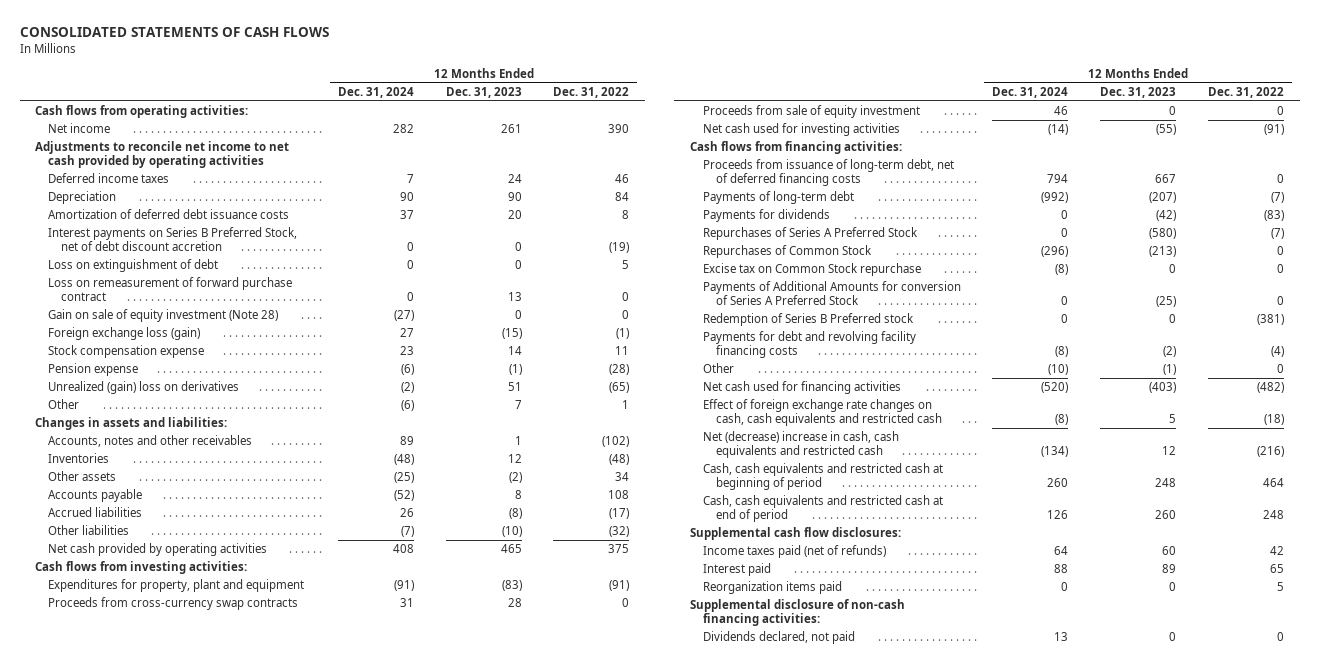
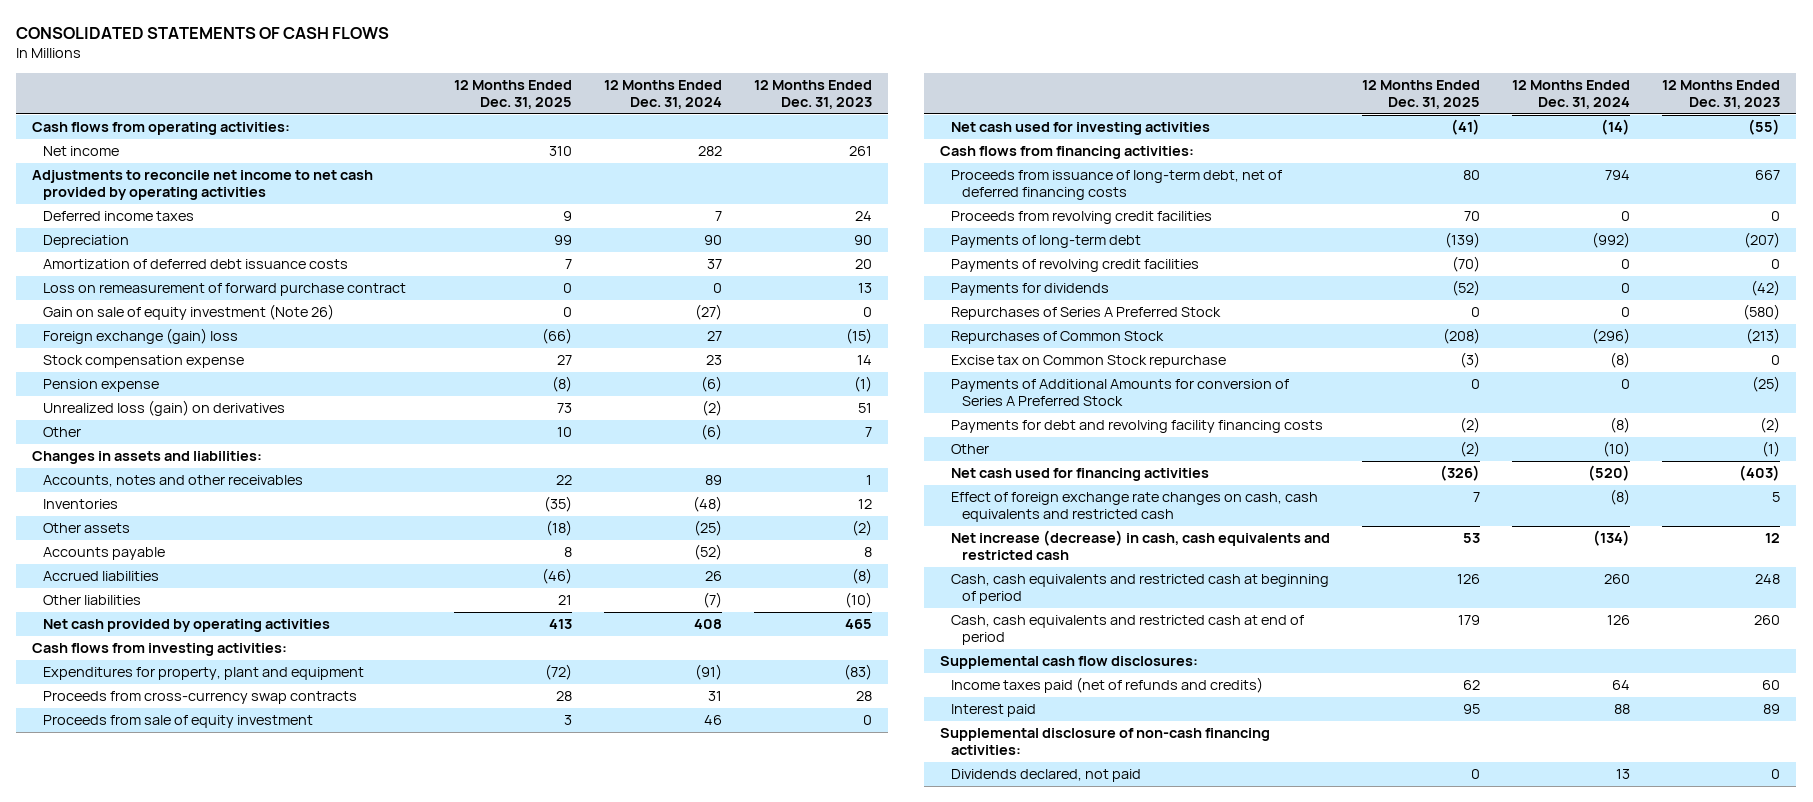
- | 12 Months Ended Dec. 31, 2024 | 12 Months Ended Dec. 31, 2023 | 12 Months Ended Dec. 31, 2022
+ | 12 Months Ended Dec. 31, 2025 | 12 Months Ended Dec. 31, 2024 | 12 Months Ended Dec. 31, 2023
- Interest payments on Series B Preferred Stock, net of debt discount accretion | 0 | 0 | (19)
- Loss on extinguishment of debt | 0 | 0 | 5
- Gain on sale of equity investment (Note 28) | (27) | 0 | 0
- Foreign exchange loss (gain) | 27 | (15) | (1)
+ Gain on sale of equity investment (Note 26) | 0 | (27) | 0
+ Foreign exchange (gain) loss | (66) | 27 | (15)
- Unrealized (gain) loss on derivatives | (2) | 51 | (65)
+ Unrealized loss (gain) on derivatives | 73 | (2) | 51
+ Proceeds from revolving credit facilities | 70 | 0 | 0
+ Payments of revolving credit facilities | (70) | 0 | 0
- Redemption of Series B Preferred stock | 0 | 0 | (381)
- Net (decrease) increase in cash, cash equivalents and restricted cash | (134) | 12 | (216)
+ Net increase (decrease) in cash, cash equivalents and restricted cash | 53 | (134) | 12
- Income taxes paid (net of refunds) | 64 | 60 | 42
+ Income taxes paid (net of refunds and credits) | 62 | 64 | 60
- Reorganization items paid | 0 | 0 | 5

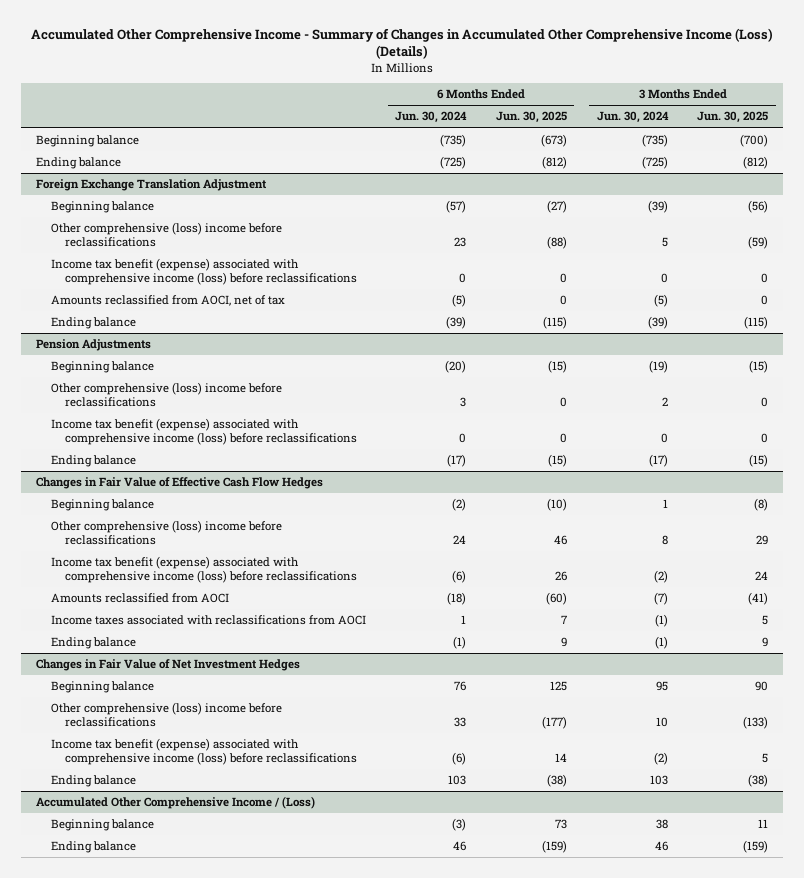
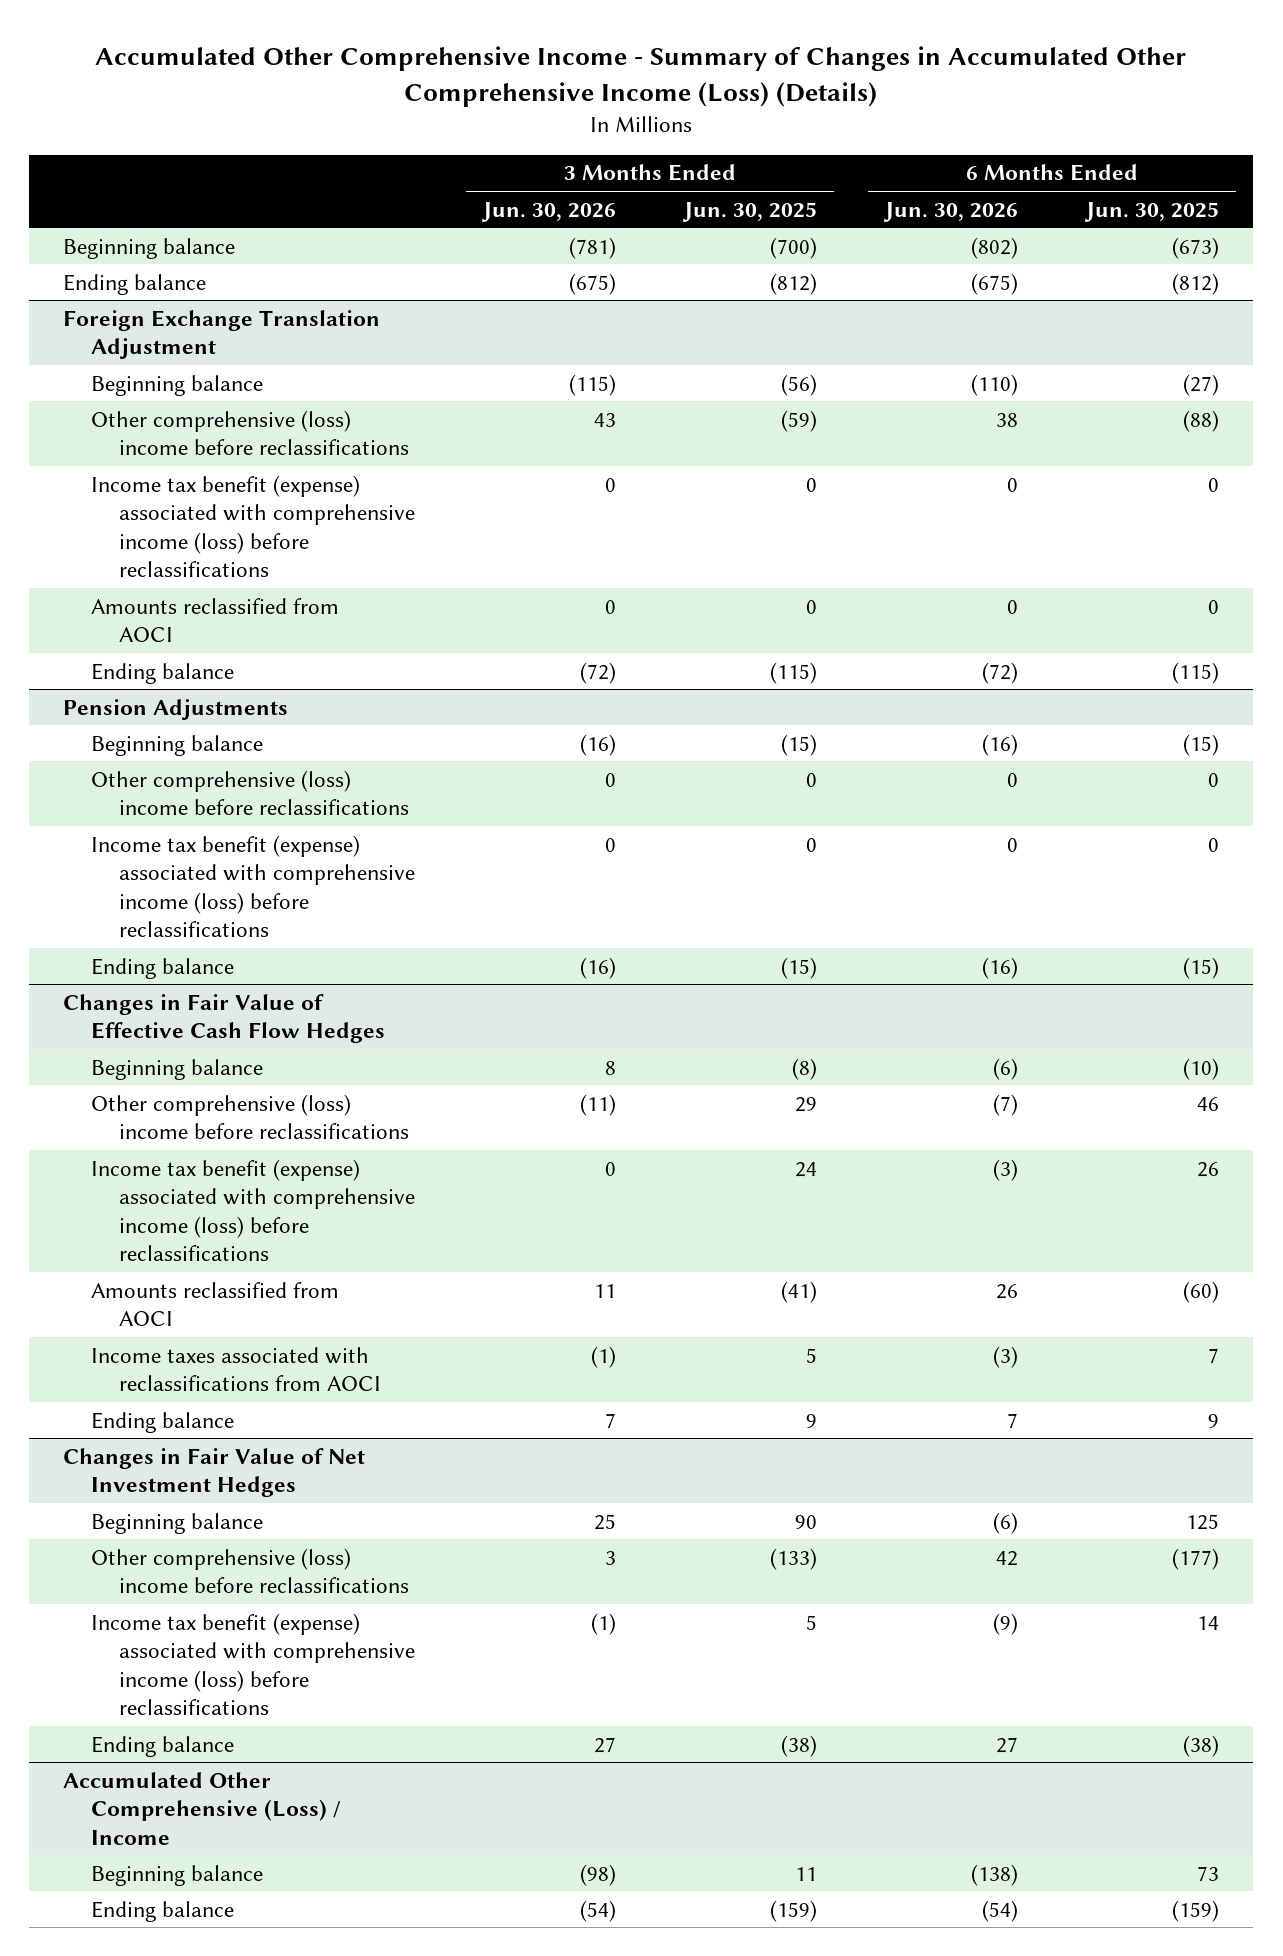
- | 6 Months Ended Jun. 30, 2024 | 6 Months Ended Jun. 30, 2025 | 3 Months Ended Jun. 30, 2024 | 3 Months Ended Jun. 30, 2025
+ | 3 Months Ended Jun. 30, 2026 | 3 Months Ended Jun. 30, 2025 | 6 Months Ended Jun. 30, 2026 | 6 Months Ended Jun. 30, 2025
@ Foreign Exchange Translation Adjustment
- Amounts reclassified from AOCI, net of tax | (5) | 0 | (5) | 0
+ Amounts reclassified from AOCI | 0 | 0 | 0 | 0
- Accumulated Other Comprehensive Income / (Loss)
+ Accumulated Other Comprehensive (Loss) / Income

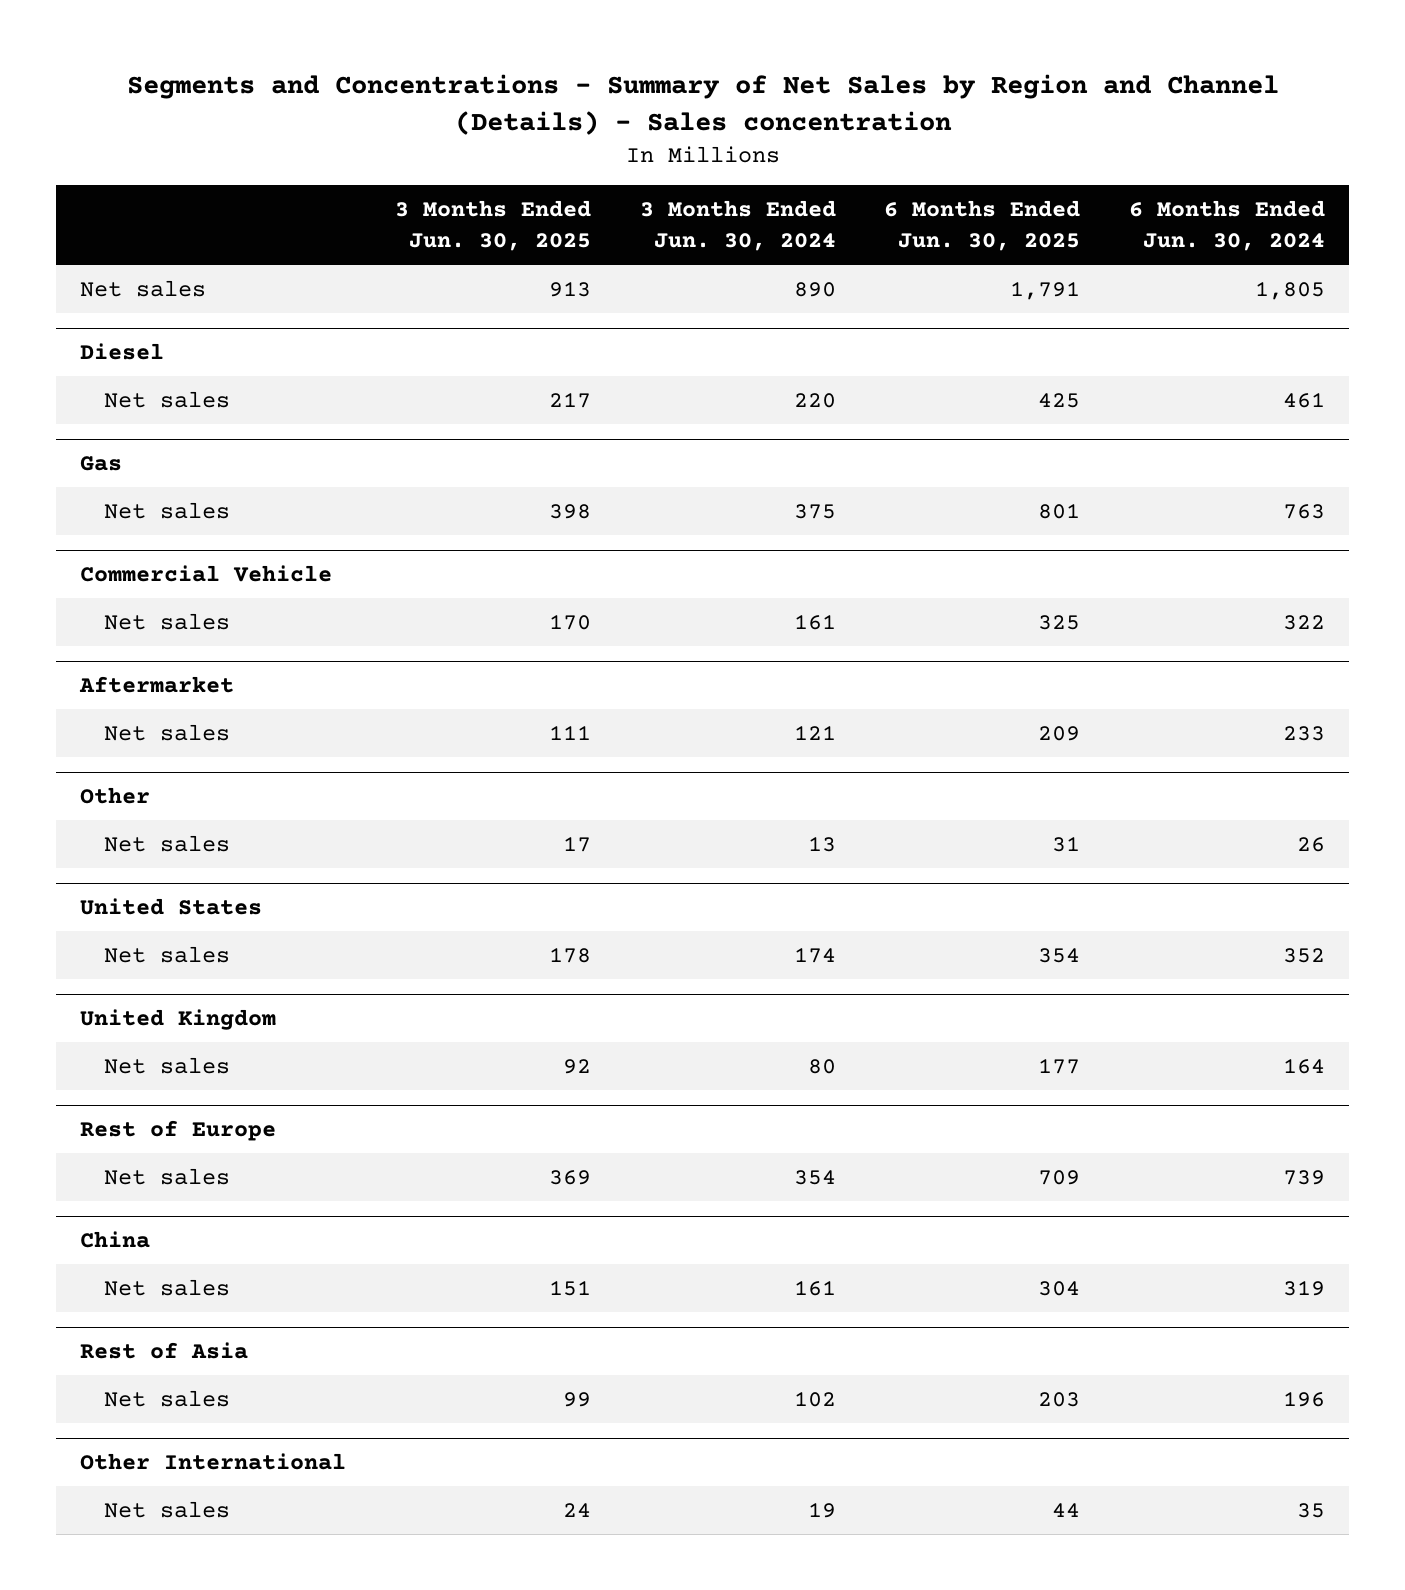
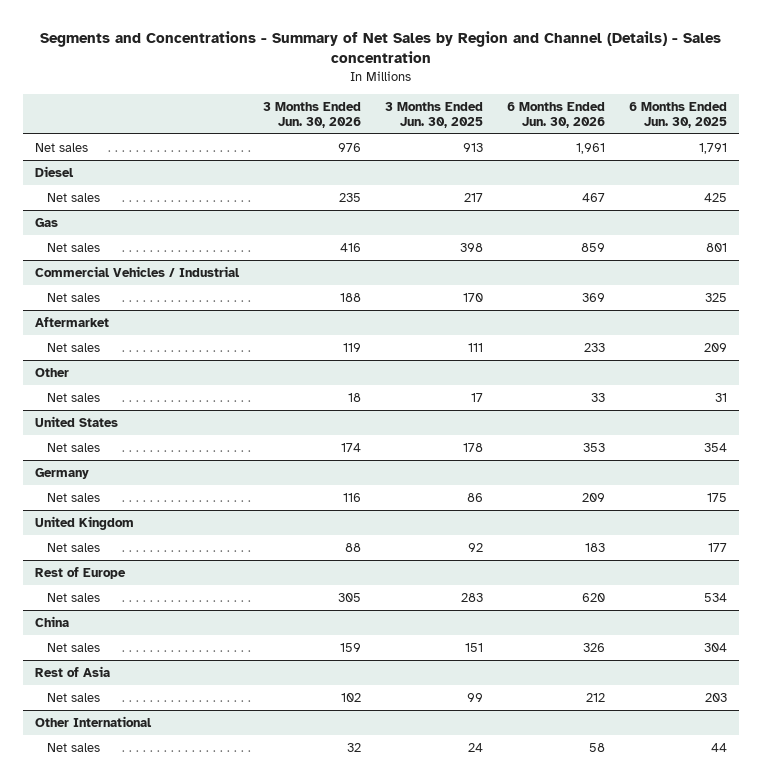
- | 3 Months Ended Jun. 30, 2025 | 3 Months Ended Jun. 30, 2024 | 6 Months Ended Jun. 30, 2025 | 6 Months Ended Jun. 30, 2024
+ | 3 Months Ended Jun. 30, 2026 | 3 Months Ended Jun. 30, 2025 | 6 Months Ended Jun. 30, 2026 | 6 Months Ended Jun. 30, 2025
- Commercial Vehicle
+ Commercial Vehicles / Industrial
+ Germany
+ Net sales | 116 | 86 | 209 | 175
@ Rest of Europe
- Net sales | 369 | 354 | 709 | 739
+ Net sales | 305 | 283 | 620 | 534

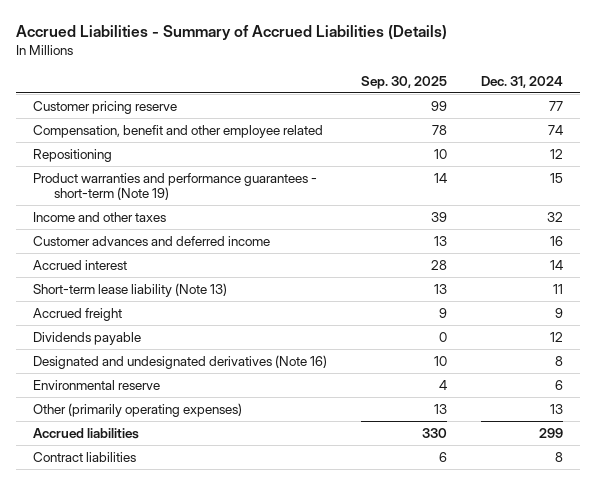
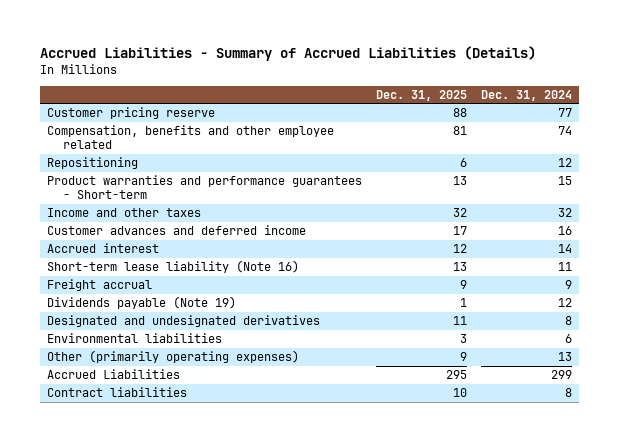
- | Sep. 30, 2025 | Dec. 31, 2024
+ | Dec. 31, 2025 | Dec. 31, 2024
- Compensation, benefit and other employee related | 78 | 74
+ Compensation, benefits and other employee related | 81 | 74
- Product warranties and performance guarantees - short-term (Note 19) | 14 | 15
+ Product warranties and performance guarantees - Short-term | 13 | 15
- Short-term lease liability (Note 13) | 13 | 11
- Accrued freight | 9 | 9
- Dividends payable | 0 | 12
- Designated and undesignated derivatives (Note 16) | 10 | 8
- Environmental reserve | 4 | 6
+ Short-term lease liability (Note 16) | 13 | 11
+ Freight accrual | 9 | 9
+ Dividends payable (Note 19) | 1 | 12
+ Designated and undesignated derivatives | 11 | 8
+ Environmental liabilities | 3 | 6
- Accrued liabilities | 330 | 299
+ Accrued Liabilities | 295 | 299

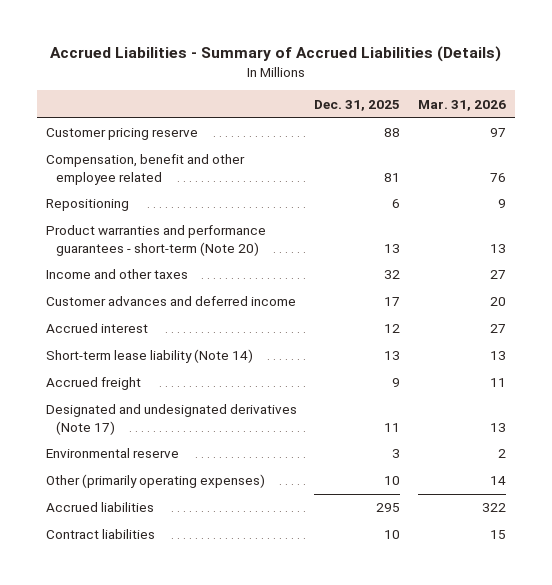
- | Dec. 31, 2025 | Dec. 31, 2024
+ | Dec. 31, 2025 | Mar. 31, 2026
- Compensation, benefits and other employee related | 81 | 74
+ Compensation, benefit and other employee related | 81 | 76
- Product warranties and performance guarantees - Short-term | 13 | 15
+ Product warranties and performance guarantees - short-term (Note 20) | 13 | 13
- Short-term lease liability (Note 16) | 13 | 11
- Freight accrual | 9 | 9
- Dividends payable (Note 19) | 1 | 12
- Designated and undesignated derivatives | 11 | 8
- Environmental liabilities | 3 | 6
- Other (primarily operating expenses) | 9 | 13
- Accrued Liabilities | 295 | 299
+ Short-term lease liability (Note 14) | 13 | 13
+ Accrued freight | 9 | 11
+ Designated and undesignated derivatives (Note 17) | 11 | 13
+ Environmental reserve | 3 | 2
+ Other (primarily operating expenses) | 10 | 14
+ Accrued liabilities | 295 | 322

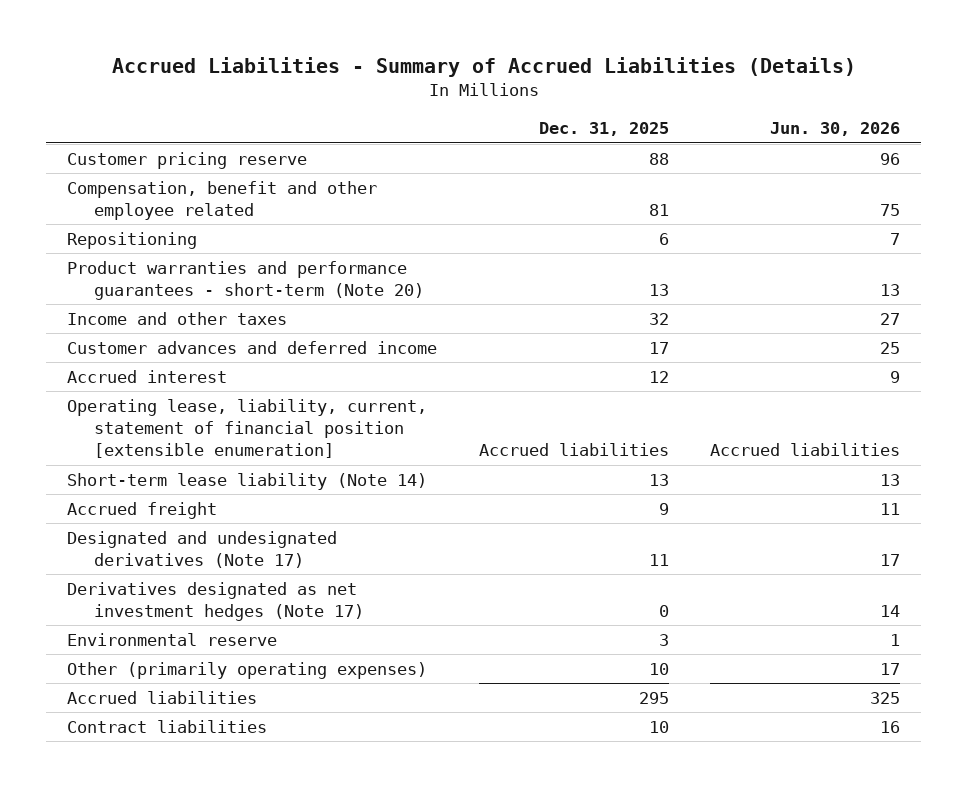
- | Dec. 31, 2025 | Mar. 31, 2026
+ | Dec. 31, 2025 | Jun. 30, 2026
+ Operating lease, liability, current, statement of financial position [extensible enumeration] | Accrued liabilities | Accrued liabilities
+ Derivatives designated as net investment hedges (Note 17) | 0 | 14

